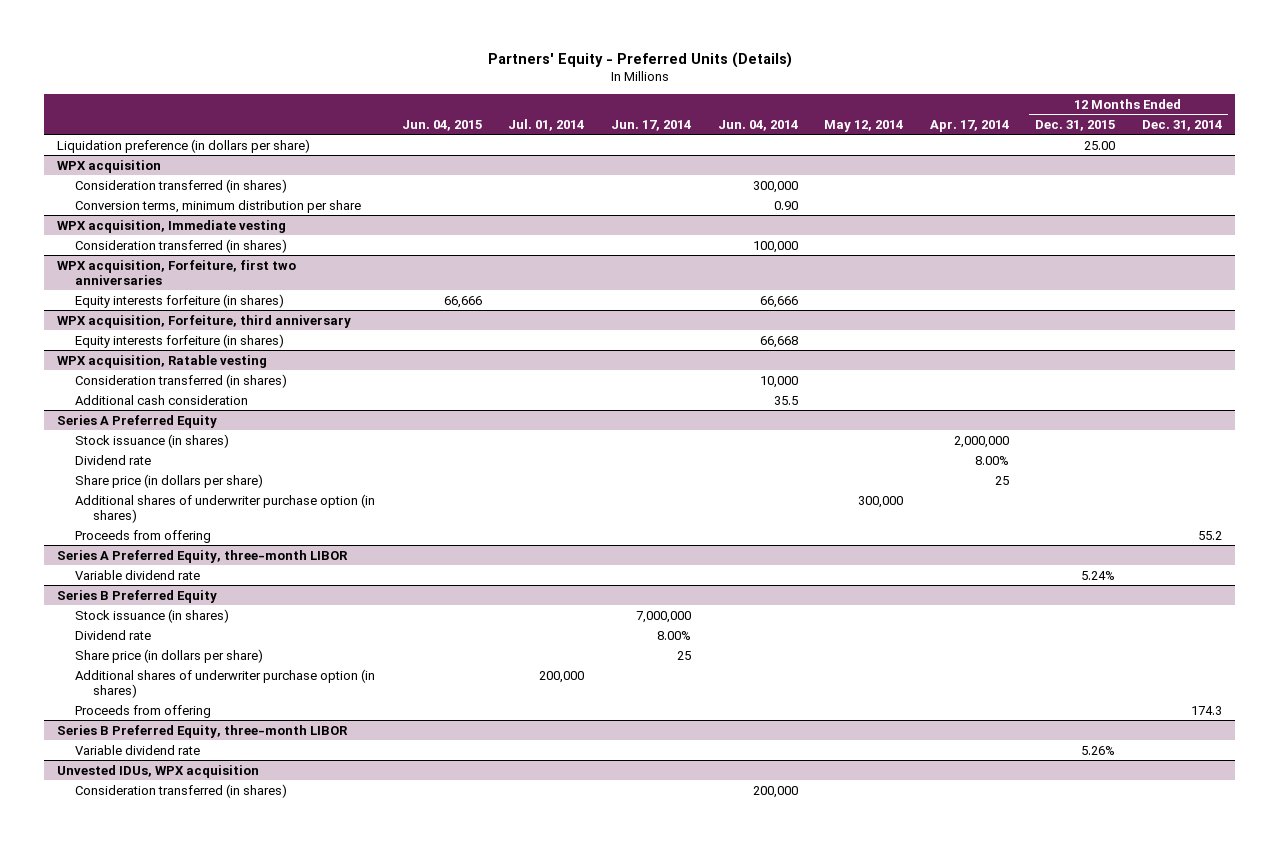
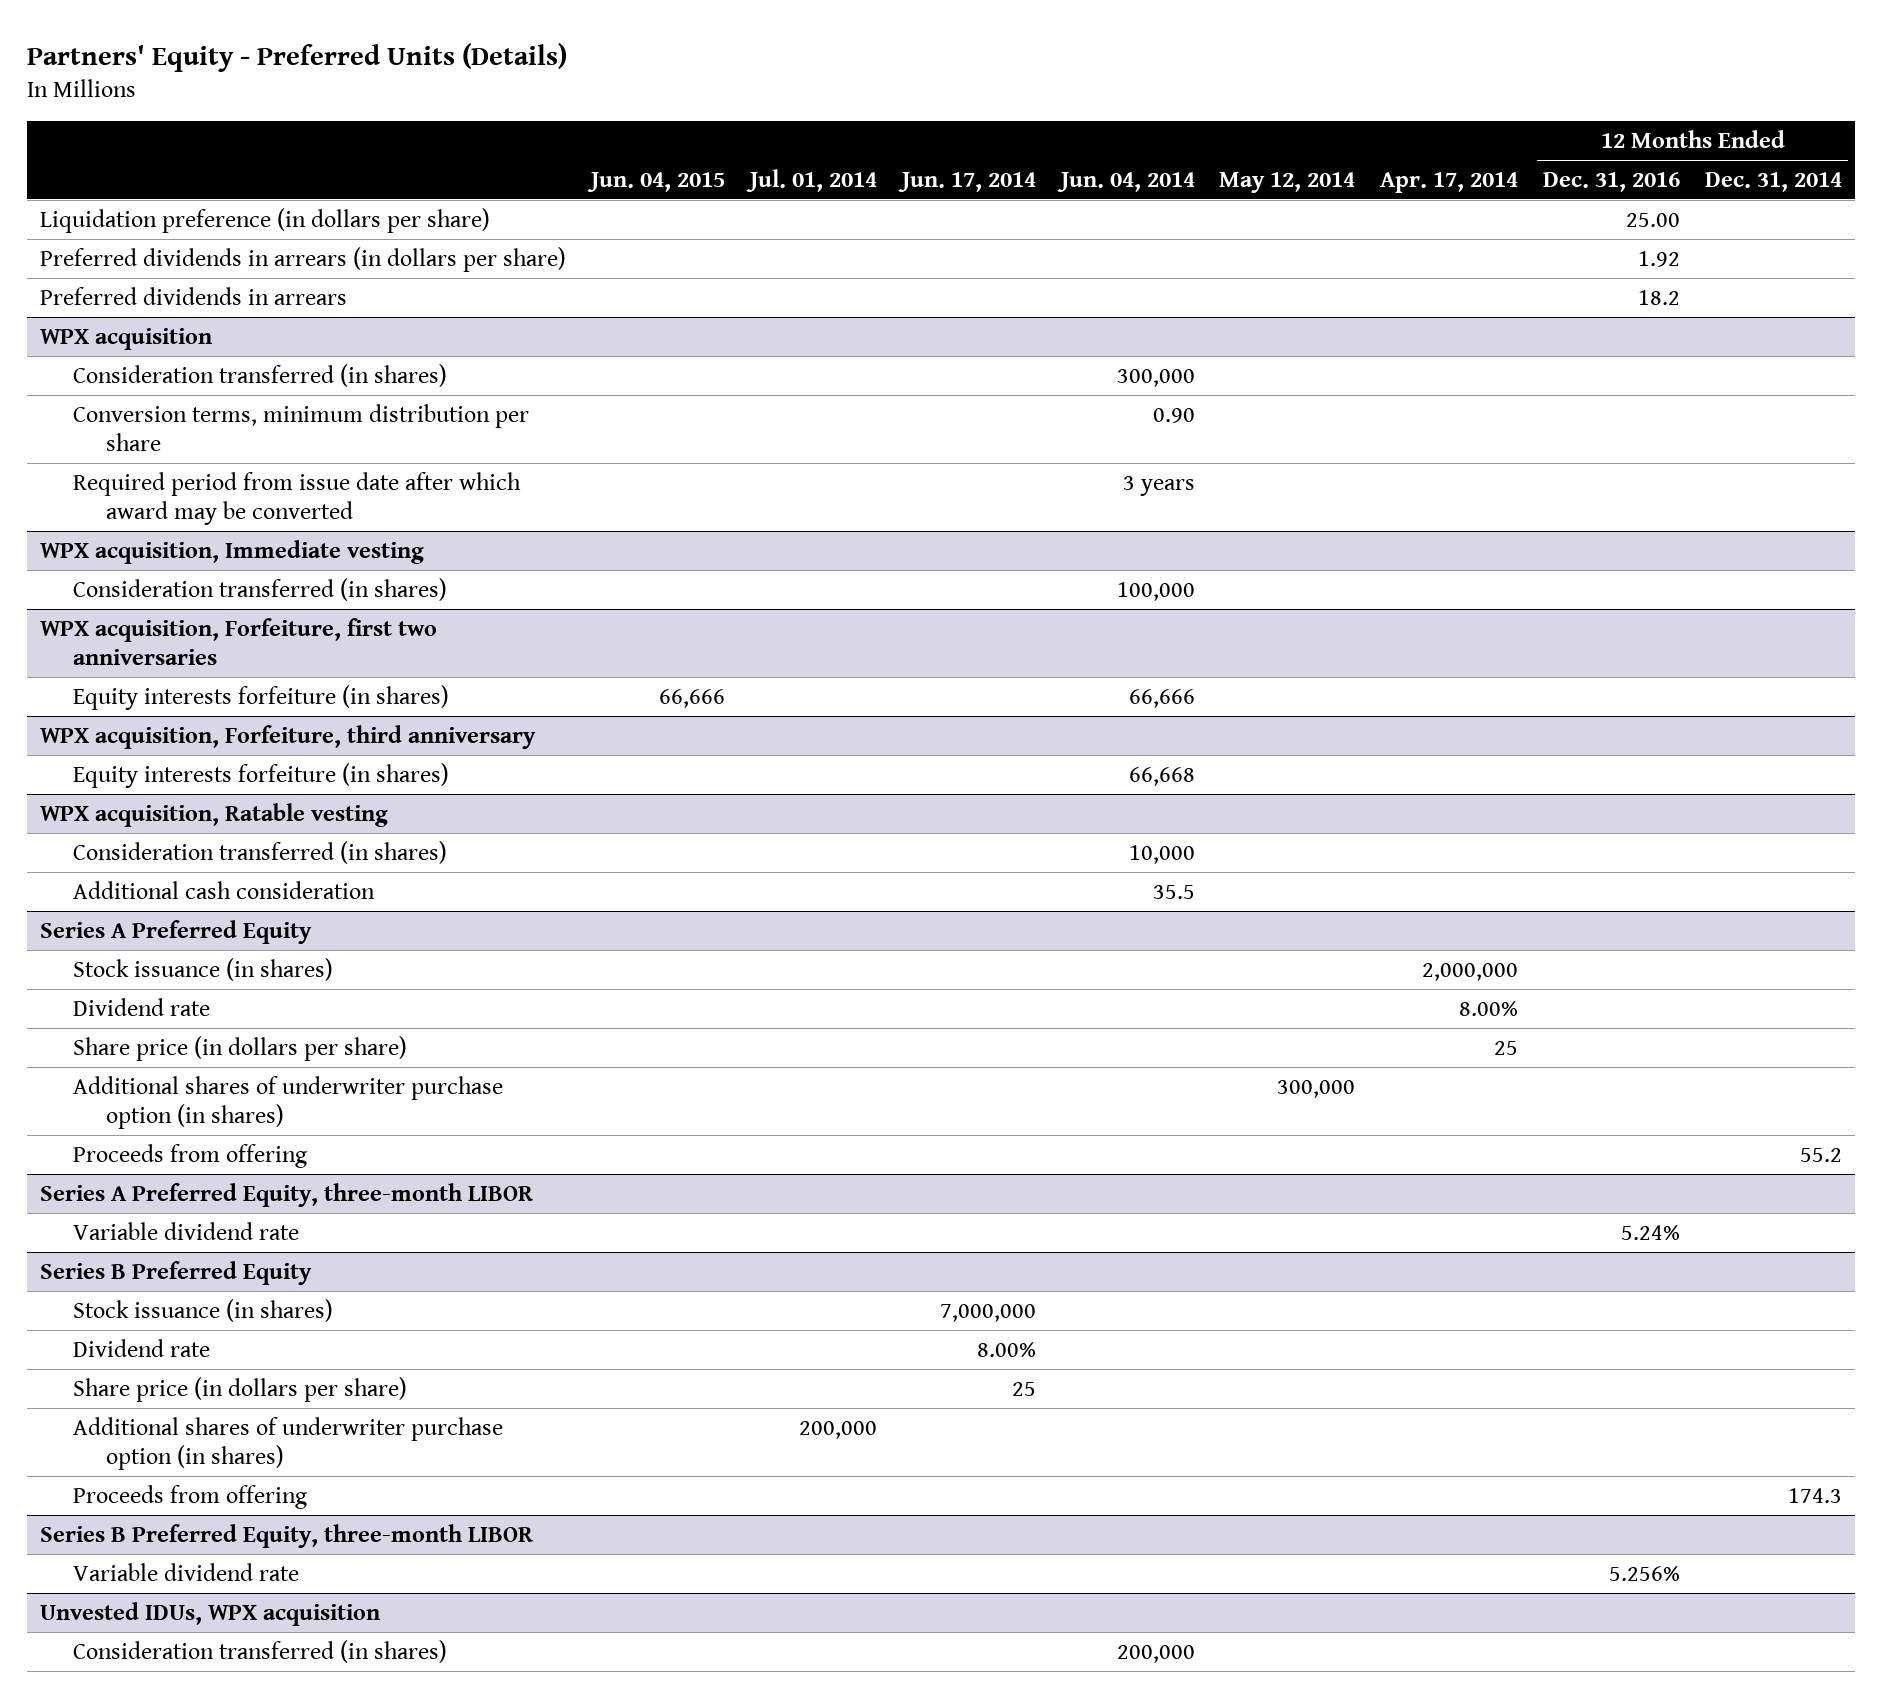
- | Jun. 04, 2015 | Jul. 01, 2014 | Jun. 17, 2014 | Jun. 04, 2014 | May 12, 2014 | Apr. 17, 2014 | 12 Months Ended Dec. 31, 2015 | 12 Months Ended Dec. 31, 2014
+ | Jun. 04, 2015 | Jul. 01, 2014 | Jun. 17, 2014 | Jun. 04, 2014 | May 12, 2014 | Apr. 17, 2014 | 12 Months Ended Dec. 31, 2016 | 12 Months Ended Dec. 31, 2014
+ Preferred dividends in arrears (in dollars per share) | | | | | | | 1.92 |
+ Preferred dividends in arrears | | | | | | | 18.2 |
@ WPX acquisition
+ Required period from issue date after which award may be converted | | | | 3 years | | | |

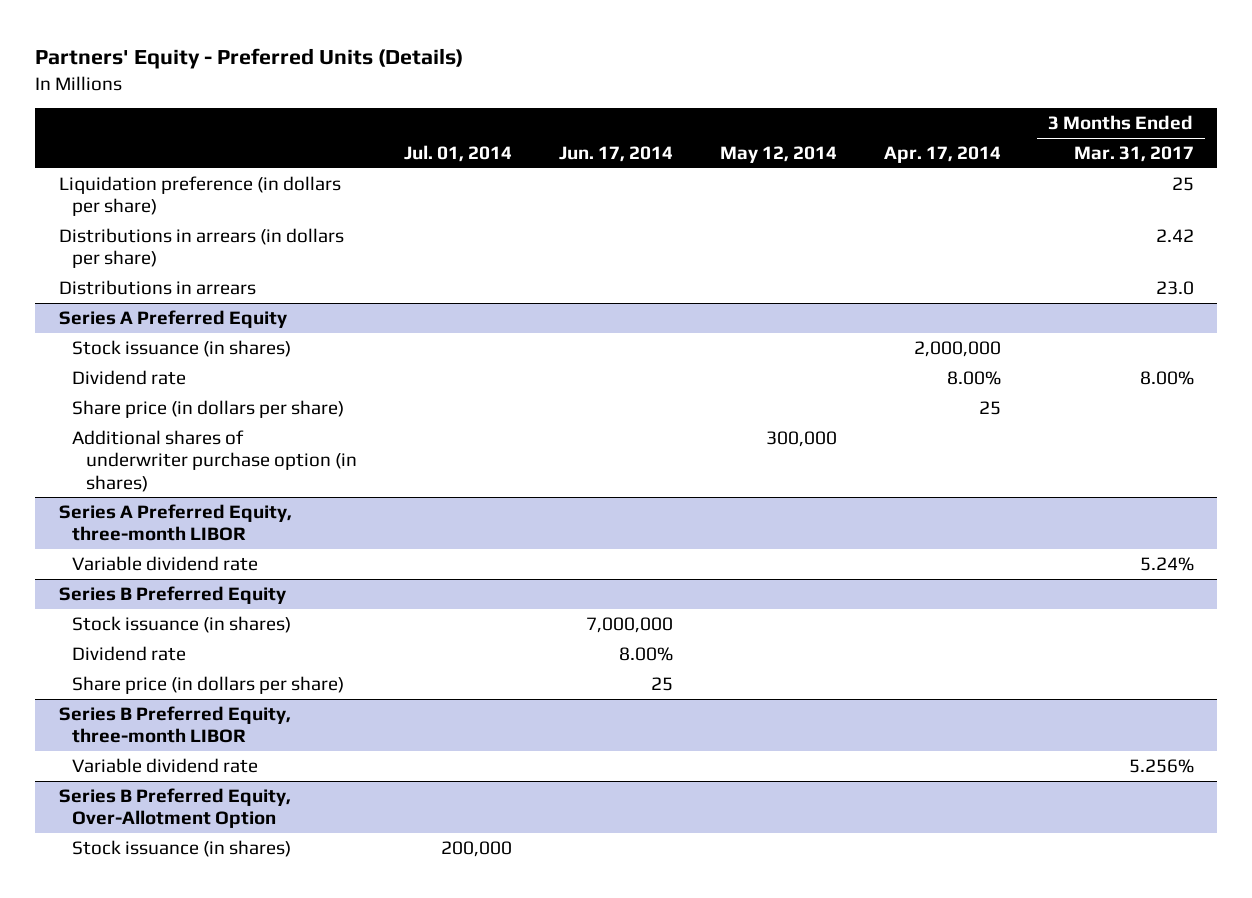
- | Jun. 04, 2015 | Jul. 01, 2014 | Jun. 17, 2014 | Jun. 04, 2014 | May 12, 2014 | Apr. 17, 2014 | 12 Months Ended Dec. 31, 2016 | 12 Months Ended Dec. 31, 2014
+ | Jul. 01, 2014 | Jun. 17, 2014 | May 12, 2014 | Apr. 17, 2014 | 3 Months Ended Mar. 31, 2017
- Preferred dividends in arrears (in dollars per share) | | | | | | | 1.92 |
- Preferred dividends in arrears | | | | | | | 18.2 |
- WPX acquisition
- Consideration transferred (in shares) | | | | 300,000 | | | |
- Conversion terms, minimum distribution per share | | | | 0.90 | | | |
- Required period from issue date after which award may be converted | | | | 3 years | | | |
- WPX acquisition, Immediate vesting
- Consideration transferred (in shares) | | | | 100,000 | | | |
- WPX acquisition, Forfeiture, first two anniversaries
- Equity interests forfeiture (in shares) | 66,666 | | | 66,666 | | | |
- WPX acquisition, Forfeiture, third anniversary
- Equity interests forfeiture (in shares) | | | | 66,668 | | | |
- WPX acquisition, Ratable vesting
- Consideration transferred (in shares) | | | | 10,000 | | | |
- Additional cash consideration | | | | 35.5 | | | |
+ Distributions in arrears (in dollars per share) | | | | | 2.42
+ Distributions in arrears | | | | | 23.0
@ Series A Preferred Equity
- Proceeds from offering | | | | | | | | 55.2
@ Series B Preferred Equity
- Additional shares of underwriter purchase option (in shares) | | 200,000 | | | | | |
- Proceeds from offering | | | | | | | | 174.3
- Unvested IDUs, WPX acquisition
- Consideration transferred (in shares) | | | | 200,000 | | | |
+ Series B Preferred Equity, Over-Allotment Option
+ Stock issuance (in shares) | 200,000 | | | |

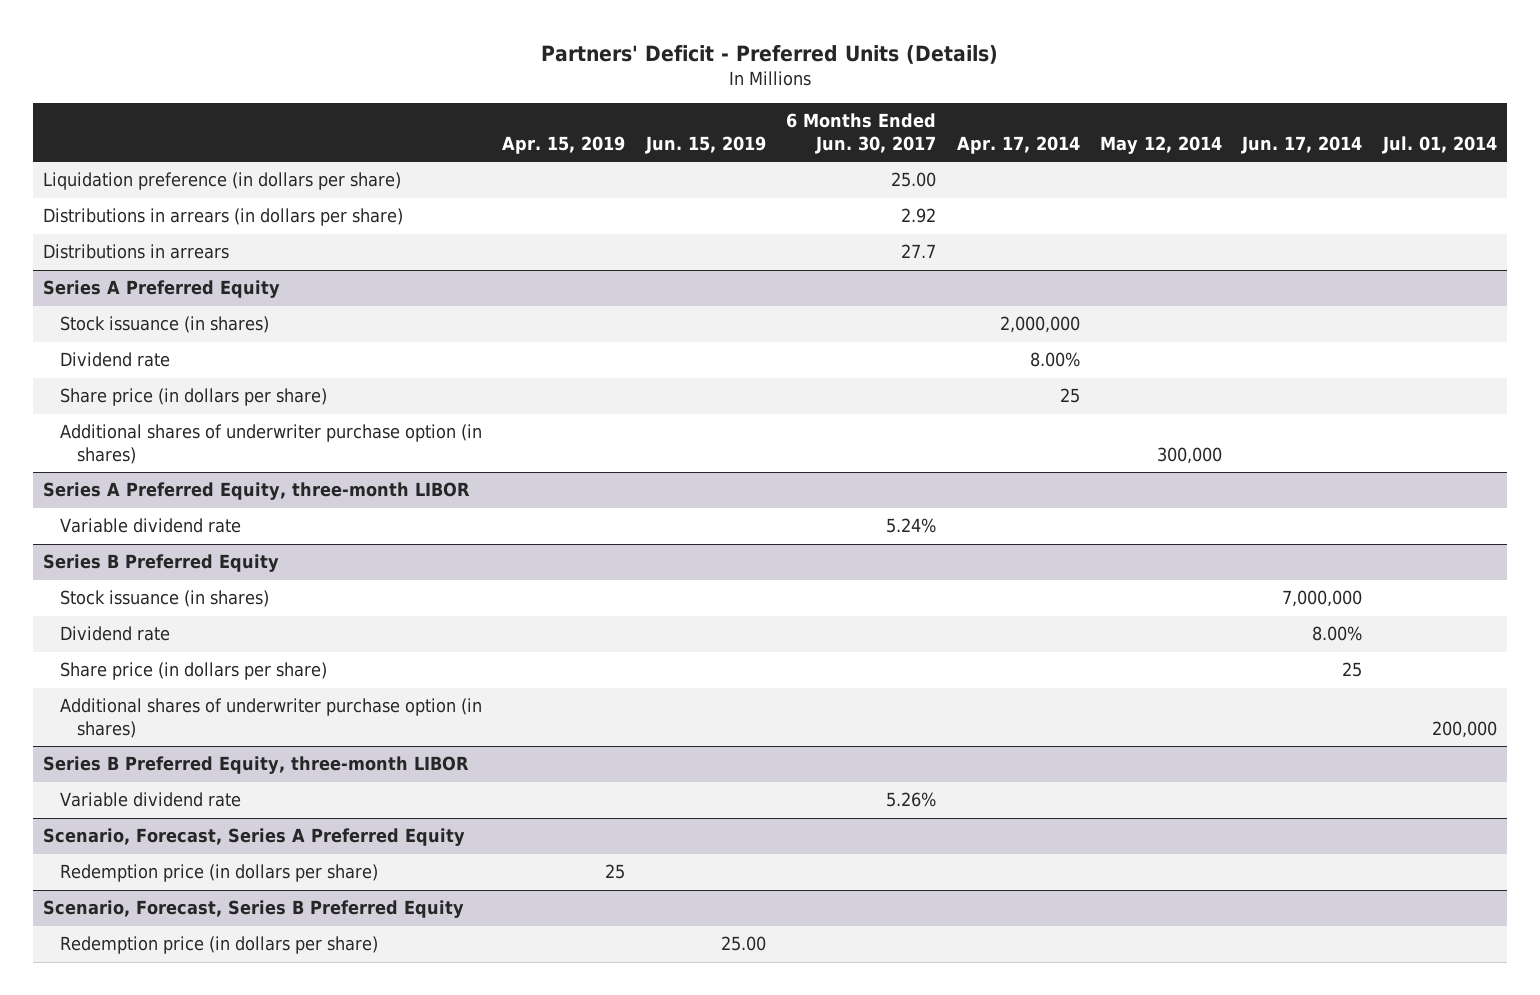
- Partners' Equity - Preferred Units (Details)
+ Partners' Deficit - Preferred Units (Details)
- | Jul. 01, 2014 | Jun. 17, 2014 | May 12, 2014 | Apr. 17, 2014 | 3 Months Ended Mar. 31, 2017
+ | Apr. 15, 2019 | Jun. 15, 2019 | 6 Months Ended Jun. 30, 2017 | Apr. 17, 2014 | May 12, 2014 | Jun. 17, 2014 | Jul. 01, 2014
@ Series B Preferred Equity
+ Additional shares of underwriter purchase option (in shares) | | | | | | | 200,000
- Series B Preferred Equity, Over-Allotment Option
- Stock issuance (in shares) | 200,000 | | | |
+ Scenario, Forecast, Series A Preferred Equity
+ Redemption price (in dollars per share) | 25 | | | | | |
+ Scenario, Forecast, Series B Preferred Equity
+ Redemption price (in dollars per share) | | 25.00 | | | | |

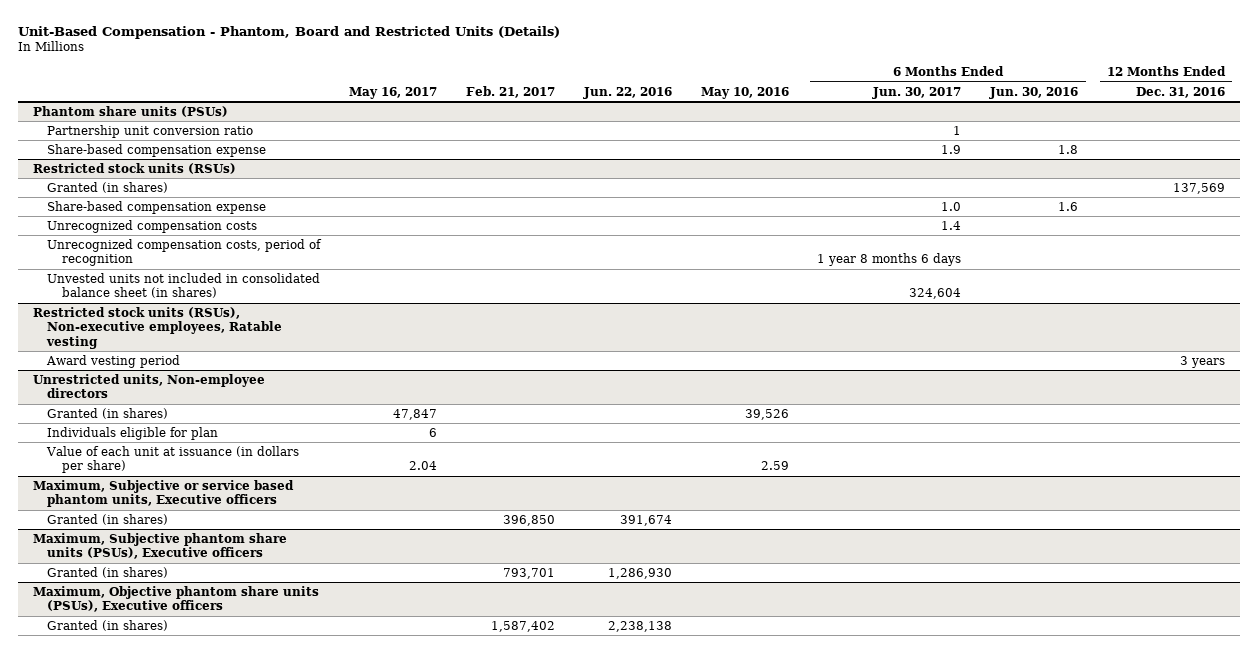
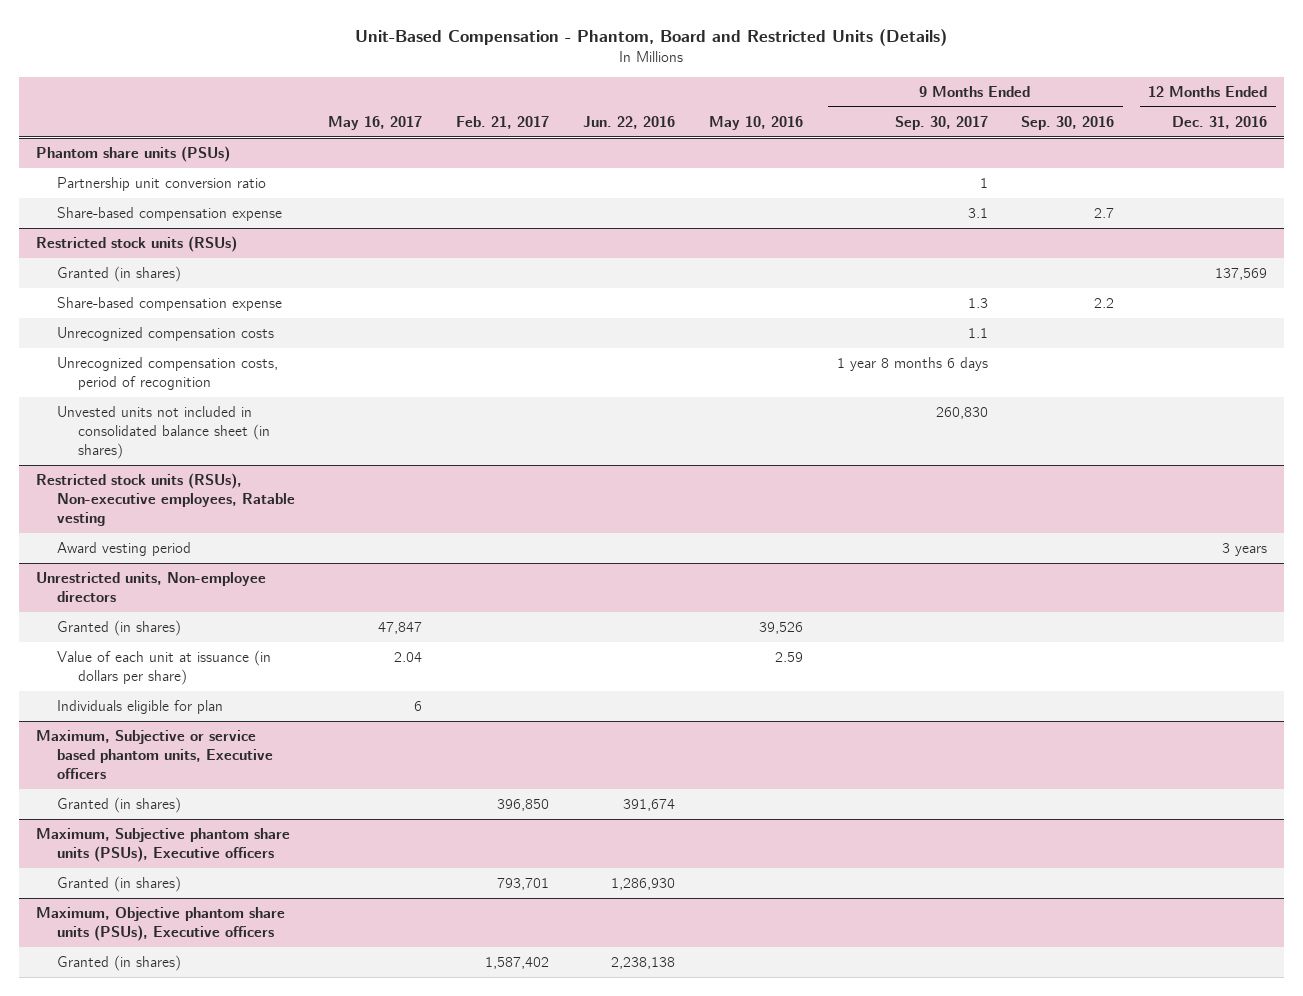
- | May 16, 2017 | Feb. 21, 2017 | Jun. 22, 2016 | May 10, 2016 | 6 Months Ended Jun. 30, 2017 | 6 Months Ended Jun. 30, 2016 | 12 Months Ended Dec. 31, 2016
+ | May 16, 2017 | Feb. 21, 2017 | Jun. 22, 2016 | May 10, 2016 | 9 Months Ended Sep. 30, 2017 | 9 Months Ended Sep. 30, 2016 | 12 Months Ended Dec. 31, 2016
@ Unrestricted units, Non-employee directors
moved down: Individuals eligible for plan | 6 | | | | | |

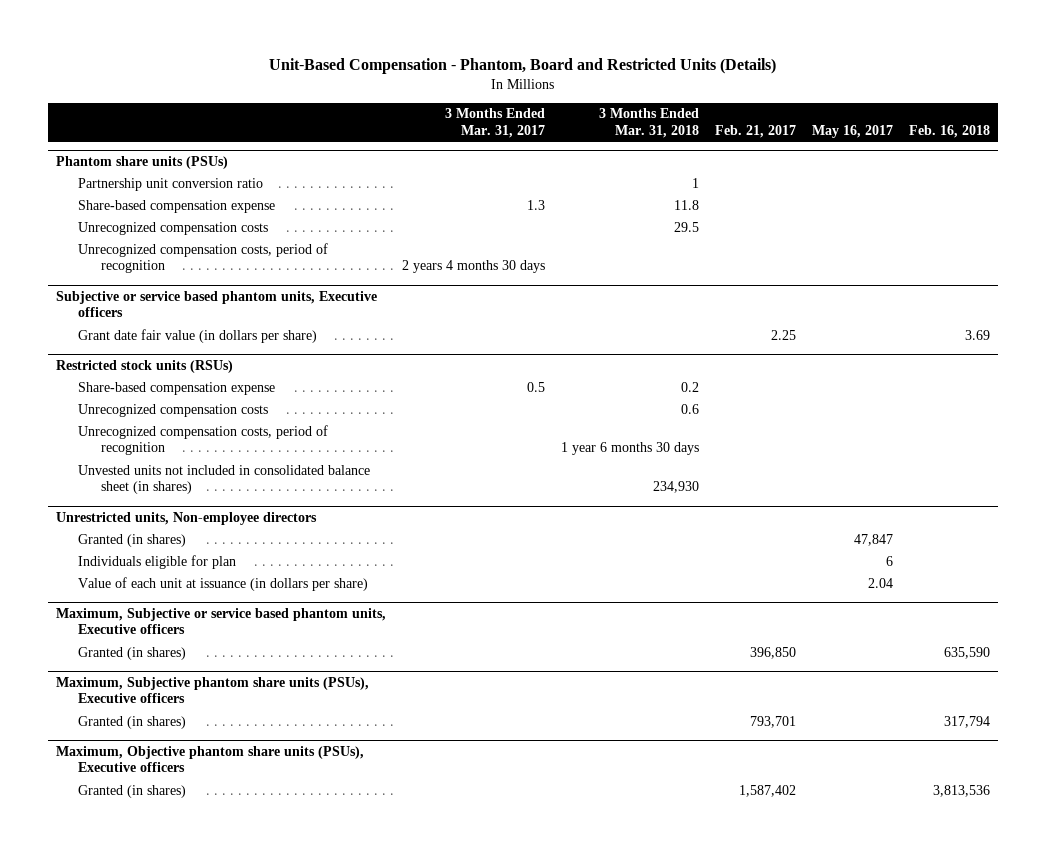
- | May 16, 2017 | Feb. 21, 2017 | Jun. 22, 2016 | May 10, 2016 | 9 Months Ended Sep. 30, 2017 | 9 Months Ended Sep. 30, 2016 | 12 Months Ended Dec. 31, 2016
+ | 3 Months Ended Mar. 31, 2017 | 3 Months Ended Mar. 31, 2018 | Feb. 21, 2017 | May 16, 2017 | Feb. 16, 2018
@ Phantom share units (PSUs)
+ Unrecognized compensation costs | | 29.5 | | |
+ Unrecognized compensation costs, period of recognition | 2 years 4 months 30 days | | | |
+ Subjective or service based phantom units, Executive officers
+ Grant date fair value (in dollars per share) | | | 2.25 | | 3.69
@ Restricted stock units (RSUs)
- Granted (in shares) | | | | | | | 137,569
- Restricted stock units (RSUs), Non-executive employees, Ratable vesting
- Award vesting period | | | | | | | 3 years
@ Unrestricted units, Non-employee directors
moved down: Value of each unit at issuance (in dollars per share) | | | | 2.04 |

